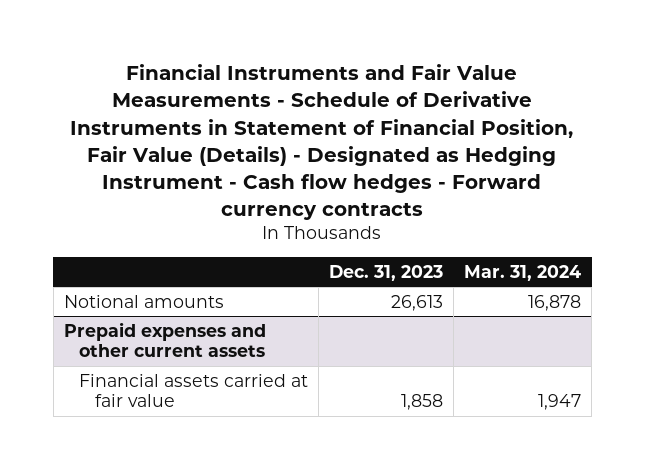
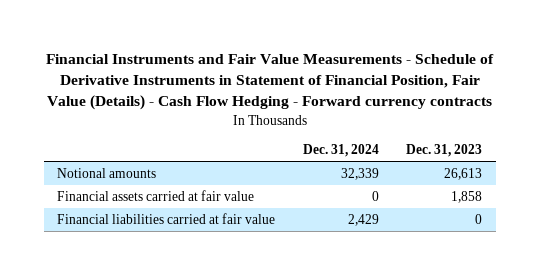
- Financial Instruments and Fair Value Measurements - Schedule of Derivative Instruments in Statement of Financial Position, Fair Value (Details) - Designated as Hedging Instrument - Cash flow hedges - Forward currency contracts
+ Financial Instruments and Fair Value Measurements - Schedule of Derivative Instruments in Statement of Financial Position, Fair Value (Details) - Cash Flow Hedging - Forward currency contracts
- | Dec. 31, 2023 | Mar. 31, 2024
+ | Dec. 31, 2024 | Dec. 31, 2023
- Prepaid expenses and other current assets
+ Financial liabilities carried at fair value | 2,429 | 0

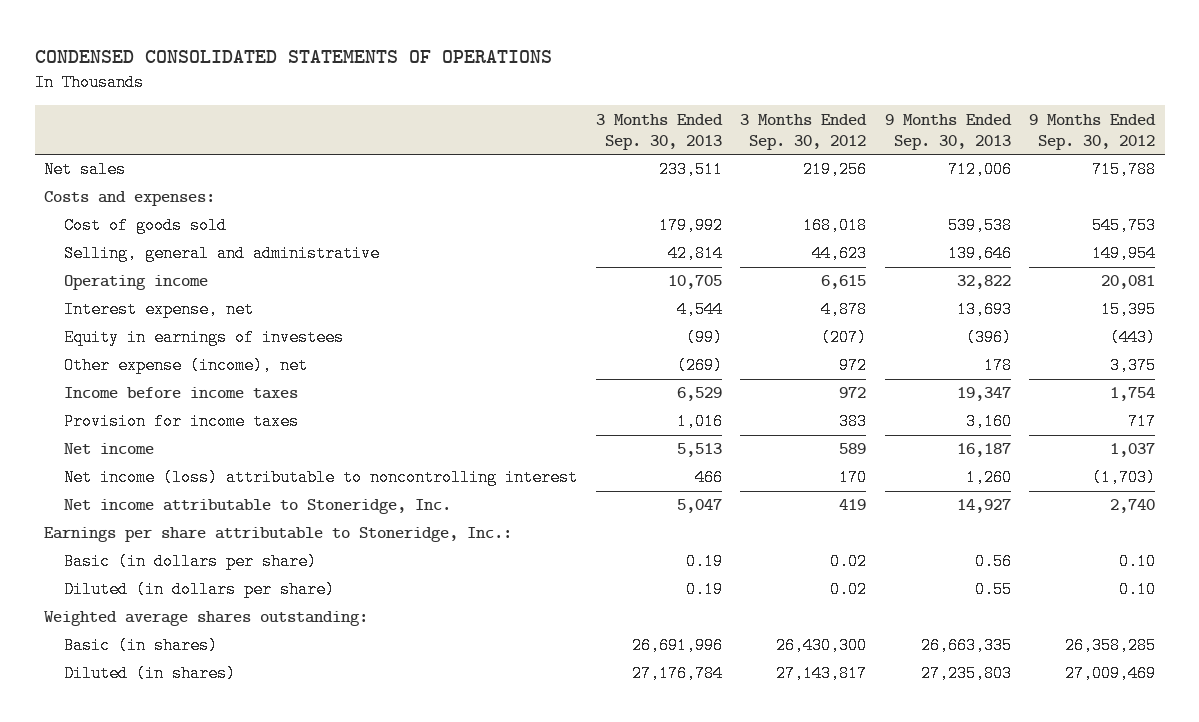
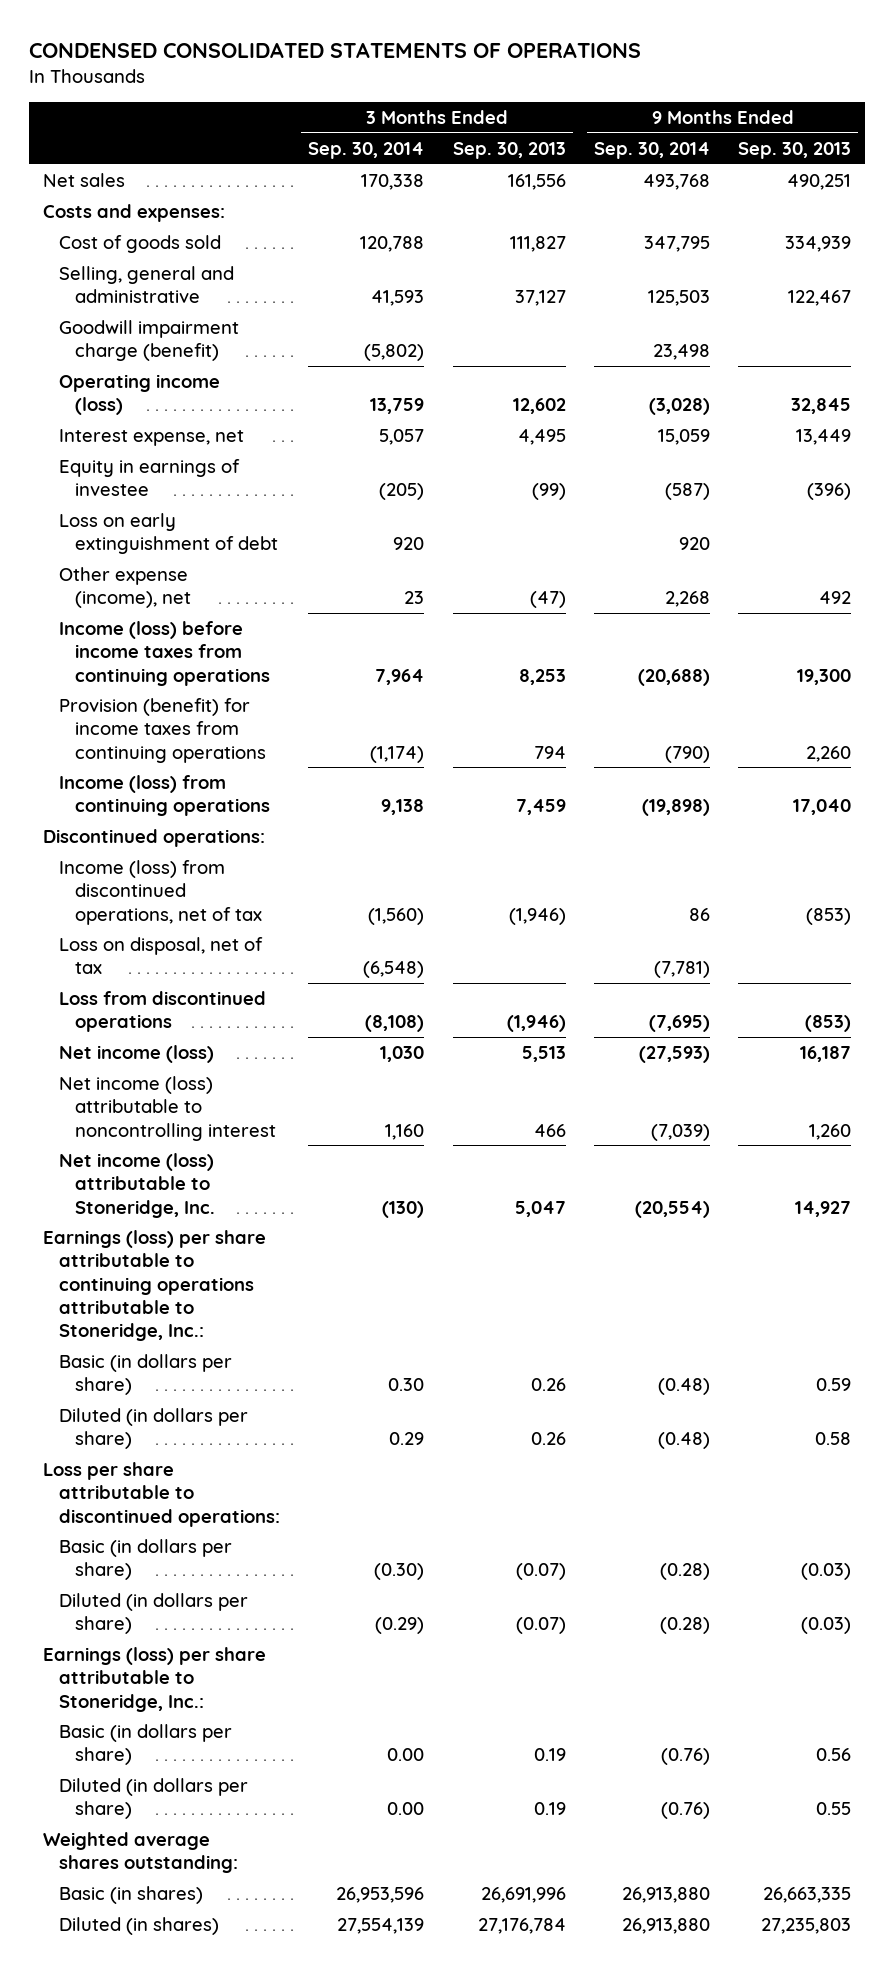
- | 3 Months Ended Sep. 30, 2013 | 3 Months Ended Sep. 30, 2012 | 9 Months Ended Sep. 30, 2013 | 9 Months Ended Sep. 30, 2012
+ | 3 Months Ended Sep. 30, 2014 | 3 Months Ended Sep. 30, 2013 | 9 Months Ended Sep. 30, 2014 | 9 Months Ended Sep. 30, 2013
- Net sales | 233,511 | 219,256 | 712,006 | 715,788
+ Net sales | 170,338 | 161,556 | 493,768 | 490,251
- Cost of goods sold | 179,992 | 168,018 | 539,538 | 545,753
- Selling, general and administrative | 42,814 | 44,623 | 139,646 | 149,954
- Operating income | 10,705 | 6,615 | 32,822 | 20,081
- Interest expense, net | 4,544 | 4,878 | 13,693 | 15,395
- Equity in earnings of investees | (99) | (207) | (396) | (443)
- Other expense (income), net | (269) | 972 | 178 | 3,375
- Income before income taxes | 6,529 | 972 | 19,347 | 1,754
- Provision for income taxes | 1,016 | 383 | 3,160 | 717
- Net income | 5,513 | 589 | 16,187 | 1,037
+ Cost of goods sold | 120,788 | 111,827 | 347,795 | 334,939
+ Selling, general and administrative | 41,593 | 37,127 | 125,503 | 122,467
+ Goodwill impairment charge (benefit) | (5,802) | | 23,498 |
+ Operating income (loss) | 13,759 | 12,602 | (3,028) | 32,845
+ Interest expense, net | 5,057 | 4,495 | 15,059 | 13,449
+ Equity in earnings of investee | (205) | (99) | (587) | (396)
+ Loss on early extinguishment of debt | 920 | | 920 |
+ Other expense (income), net | 23 | (47) | 2,268 | 492
+ Income (loss) before income taxes from continuing operations | 7,964 | 8,253 | (20,688) | 19,300
+ Provision (benefit) for income taxes from continuing operations | (1,174) | 794 | (790) | 2,260
+ Income (loss) from continuing operations | 9,138 | 7,459 | (19,898) | 17,040
+ Discontinued operations:
+ Income (loss) from discontinued operations, net of tax | (1,560) | (1,946) | 86 | (853)
+ Loss on disposal, net of tax | (6,548) | | (7,781) |
+ Loss from discontinued operations | (8,108) | (1,946) | (7,695) | (853)
+ Net income (loss) | 1,030 | 5,513 | (27,593) | 16,187
- Net income attributable to Stoneridge, Inc. | 5,047 | 419 | 14,927 | 2,740
- Earnings per share attributable to Stoneridge, Inc.:
+ Net income (loss) attributable to Stoneridge, Inc. | (130) | 5,047 | (20,554) | 14,927
+ Earnings (loss) per share attributable to continuing operations attributable to Stoneridge, Inc.:
+ Basic (in dollars per share) | 0.30 | 0.26 | (0.48) | 0.59
+ Diluted (in dollars per share) | 0.29 | 0.26 | (0.48) | 0.58
+ Loss per share attributable to discontinued operations:
+ Basic (in dollars per share) | (0.30) | (0.07) | (0.28) | (0.03)
+ Diluted (in dollars per share) | (0.29) | (0.07) | (0.28) | (0.03)
+ Earnings (loss) per share attributable to Stoneridge, Inc.:

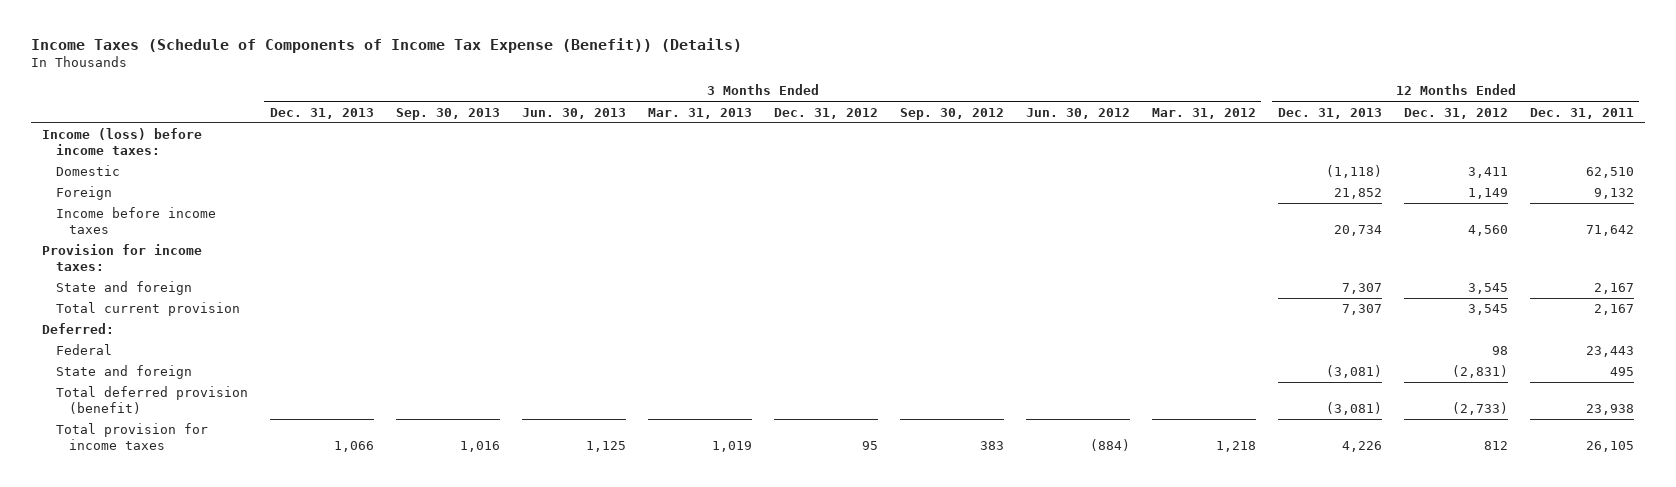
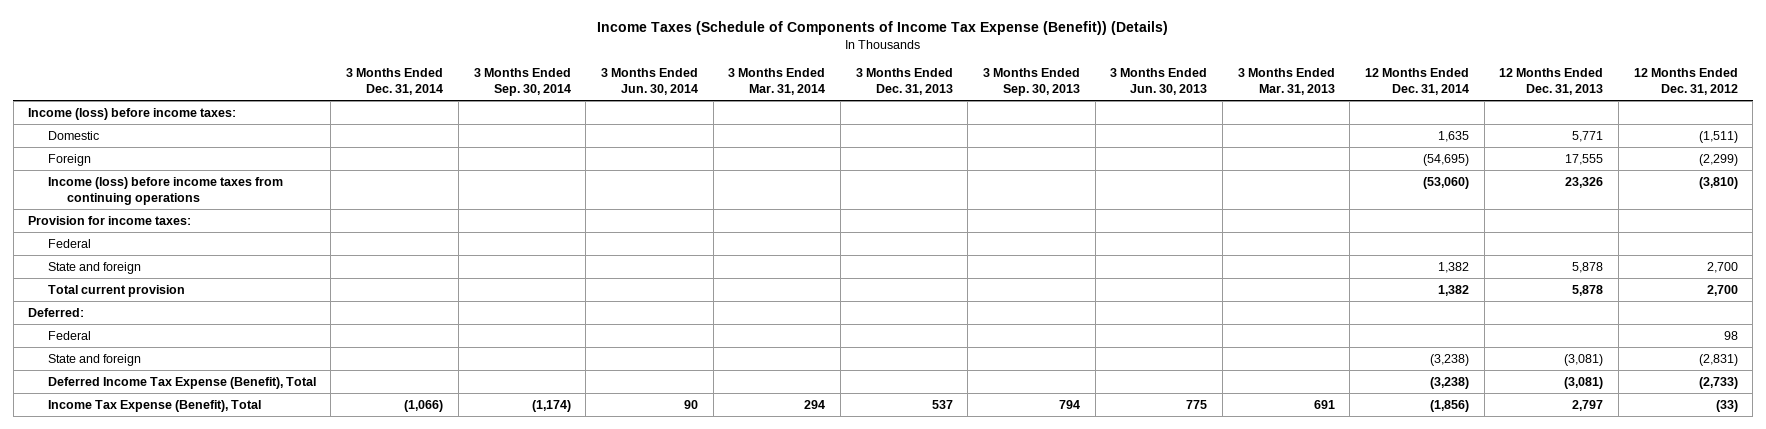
- | 3 Months Ended Dec. 31, 2013 | 3 Months Ended Sep. 30, 2013 | 3 Months Ended Jun. 30, 2013 | 3 Months Ended Mar. 31, 2013 | 3 Months Ended Dec. 31, 2012 | 3 Months Ended Sep. 30, 2012 | 3 Months Ended Jun. 30, 2012 | 3 Months Ended Mar. 31, 2012 | 12 Months Ended Dec. 31, 2013 | 12 Months Ended Dec. 31, 2012 | 12 Months Ended Dec. 31, 2011
+ | 3 Months Ended Dec. 31, 2014 | 3 Months Ended Sep. 30, 2014 | 3 Months Ended Jun. 30, 2014 | 3 Months Ended Mar. 31, 2014 | 3 Months Ended Dec. 31, 2013 | 3 Months Ended Sep. 30, 2013 | 3 Months Ended Jun. 30, 2013 | 3 Months Ended Mar. 31, 2013 | 12 Months Ended Dec. 31, 2014 | 12 Months Ended Dec. 31, 2013 | 12 Months Ended Dec. 31, 2012
- Domestic | | | | | | | | | (1,118) | 3,411 | 62,510
- Foreign | | | | | | | | | 21,852 | 1,149 | 9,132
- Income before income taxes | | | | | | | | | 20,734 | 4,560 | 71,642
+ Domestic | | | | | | | | | 1,635 | 5,771 | (1,511)
+ Foreign | | | | | | | | | (54,695) | 17,555 | (2,299)
+ Income (loss) before income taxes from continuing operations | | | | | | | | | (53,060) | 23,326 | (3,810)
- State and foreign | | | | | | | | | 7,307 | 3,545 | 2,167
- Total current provision | | | | | | | | | 7,307 | 3,545 | 2,167
+ Federal
+ State and foreign | | | | | | | | | 1,382 | 5,878 | 2,700
+ Total current provision | | | | | | | | | 1,382 | 5,878 | 2,700
- Total deferred provision (benefit) | | | | | | | | | (3,081) | (2,733) | 23,938
- Total provision for income taxes | 1,066 | 1,016 | 1,125 | 1,019 | 95 | 383 | (884) | 1,218 | 4,226 | 812 | 26,105
+ Deferred Income Tax Expense (Benefit), Total | | | | | | | | | (3,238) | (3,081) | (2,733)
+ Income Tax Expense (Benefit), Total | (1,066) | (1,174) | 90 | 294 | 537 | 794 | 775 | 691 | (1,856) | 2,797 | (33)

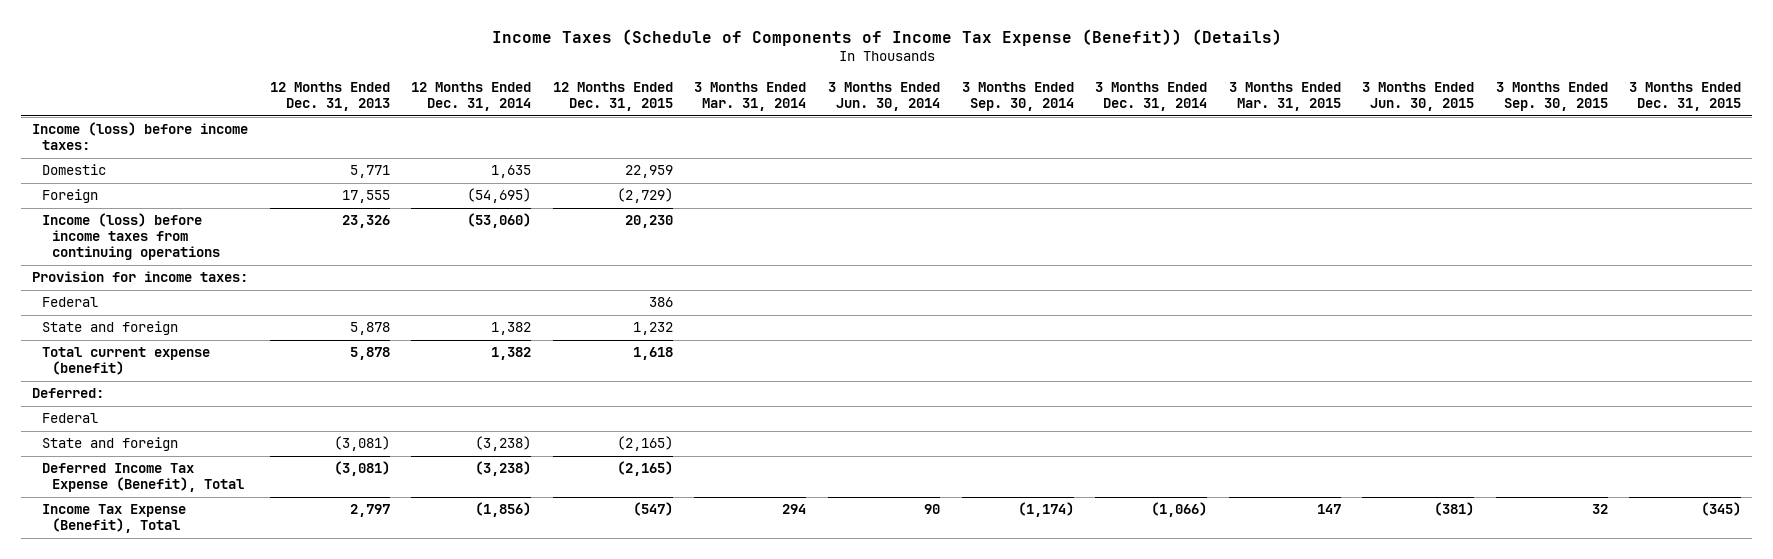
- | 3 Months Ended Dec. 31, 2014 | 3 Months Ended Sep. 30, 2014 | 3 Months Ended Jun. 30, 2014 | 3 Months Ended Mar. 31, 2014 | 3 Months Ended Dec. 31, 2013 | 3 Months Ended Sep. 30, 2013 | 3 Months Ended Jun. 30, 2013 | 3 Months Ended Mar. 31, 2013 | 12 Months Ended Dec. 31, 2014 | 12 Months Ended Dec. 31, 2013 | 12 Months Ended Dec. 31, 2012
+ | 12 Months Ended Dec. 31, 2013 | 12 Months Ended Dec. 31, 2014 | 12 Months Ended Dec. 31, 2015 | 3 Months Ended Mar. 31, 2014 | 3 Months Ended Jun. 30, 2014 | 3 Months Ended Sep. 30, 2014 | 3 Months Ended Dec. 31, 2014 | 3 Months Ended Mar. 31, 2015 | 3 Months Ended Jun. 30, 2015 | 3 Months Ended Sep. 30, 2015 | 3 Months Ended Dec. 31, 2015
- Total current provision | | | | | | | | | 1,382 | 5,878 | 2,700
+ Total current expense (benefit) | 5,878 | 1,382 | 1,618 | | | | | | | |

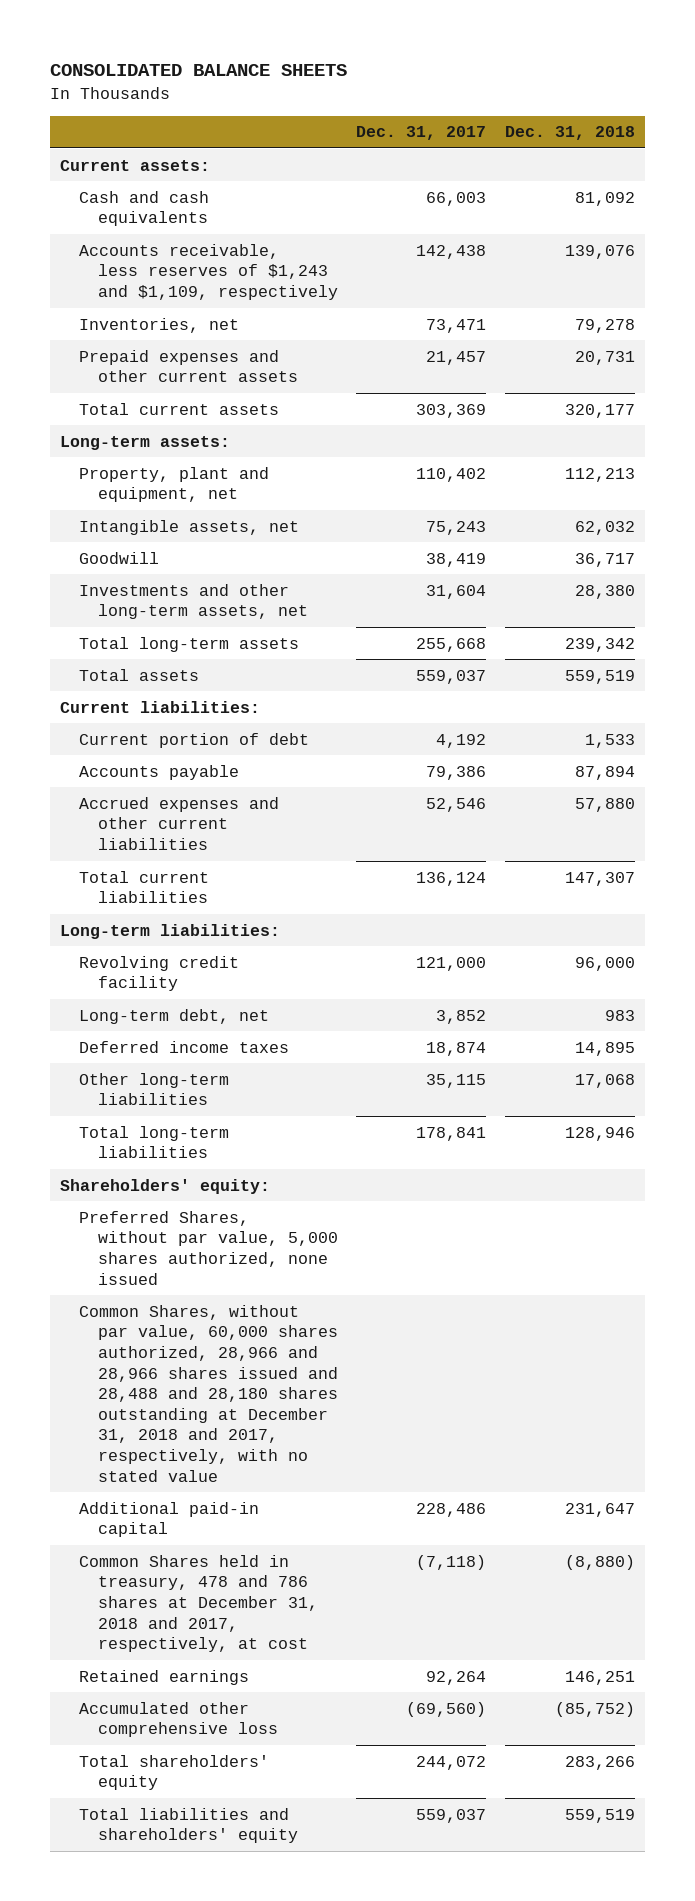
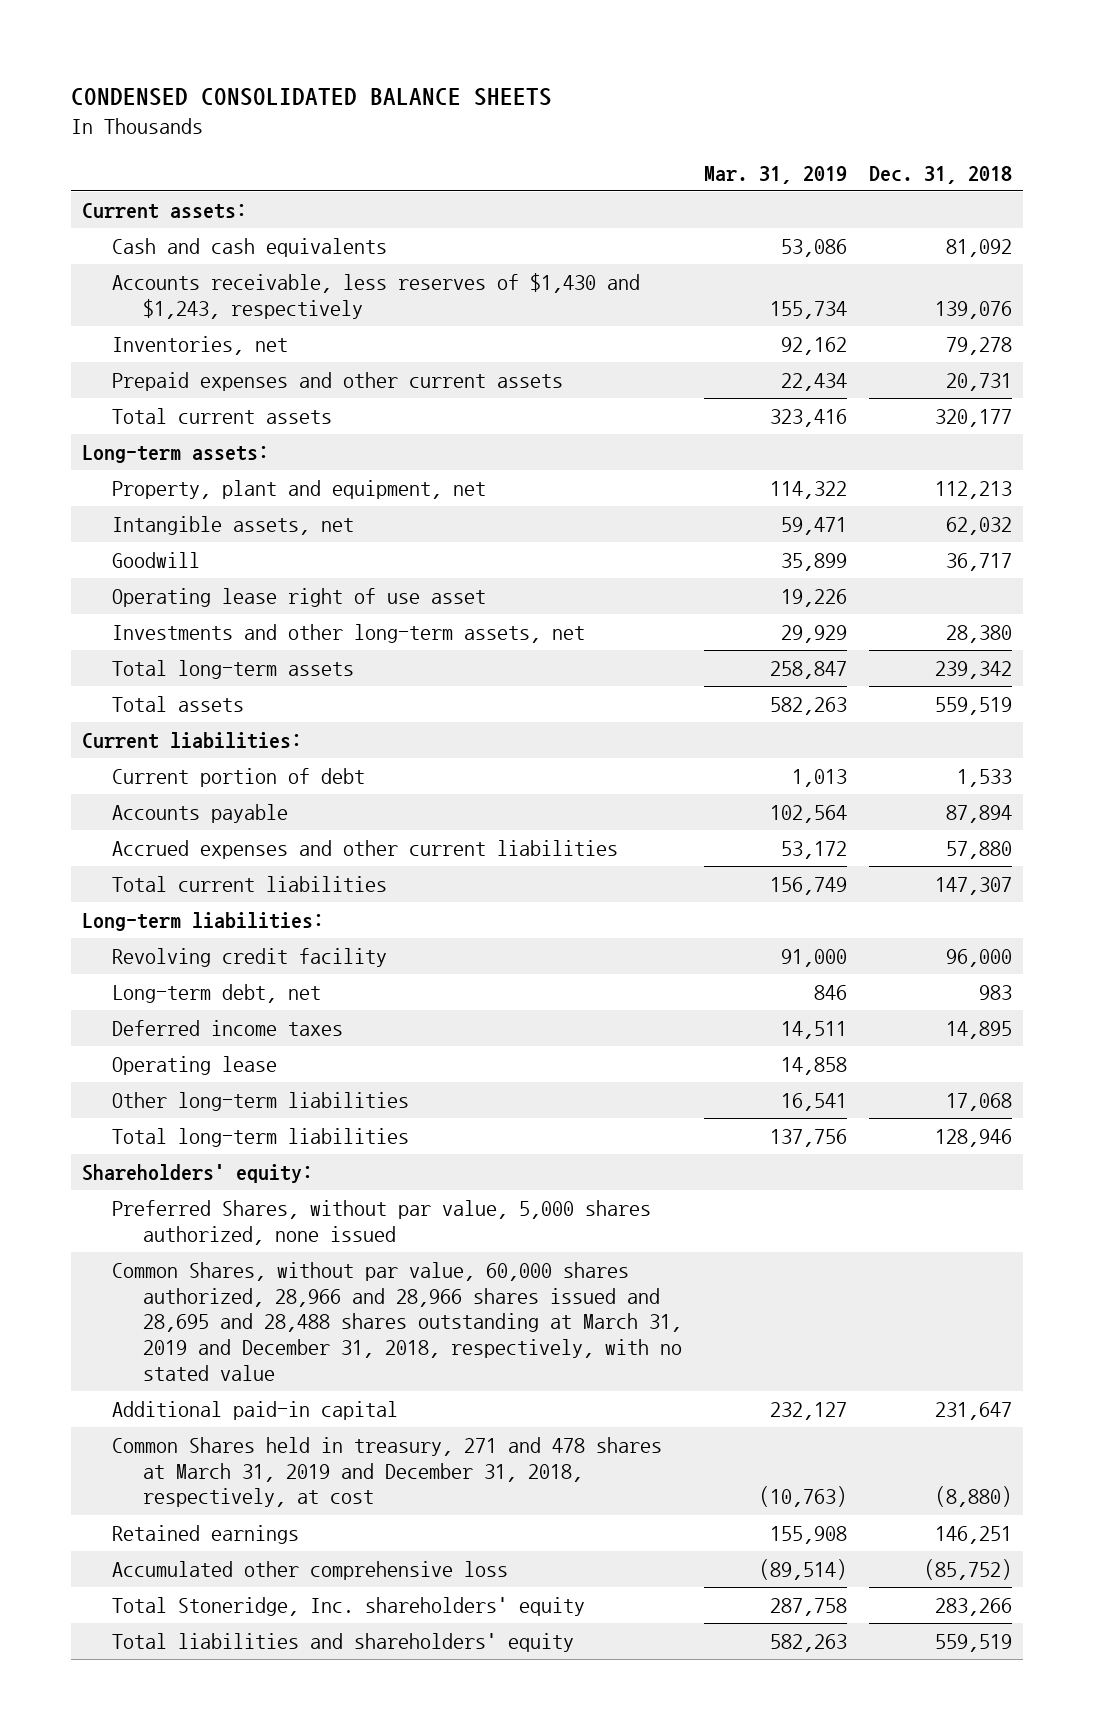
- CONSOLIDATED BALANCE SHEETS
+ CONDENSED CONSOLIDATED BALANCE SHEETS
- | Dec. 31, 2017 | Dec. 31, 2018
+ | Mar. 31, 2019 | Dec. 31, 2018
- Accounts receivable, less reserves of $1,243 and $1,109, respectively | 142,438 | 139,076
+ Accounts receivable, less reserves of $1,430 and $1,243, respectively | 155,734 | 139,076
+ Operating lease right of use asset | 19,226 |
+ Operating lease | 14,858 |
- Common Shares, without par value, 60,000 shares authorized, 28,966 and 28,966 shares issued and 28,488 and 28,180 shares outstanding at December 31, 2018 and 2017, respectively, with no stated value
+ Common Shares, without par value, 60,000 shares authorized, 28,966 and 28,966 shares issued and 28,695 and 28,488 shares outstanding at March 31, 2019 and December 31, 2018, respectively, with no stated value
- Common Shares held in treasury, 478 and 786 shares at December 31, 2018 and 2017, respectively, at cost | (7,118) | (8,880)
+ Common Shares held in treasury, 271 and 478 shares at March 31, 2019 and December 31, 2018, respectively, at cost | (10,763) | (8,880)
- Total shareholders' equity | 244,072 | 283,266
+ Total Stoneridge, Inc. shareholders' equity | 287,758 | 283,266

